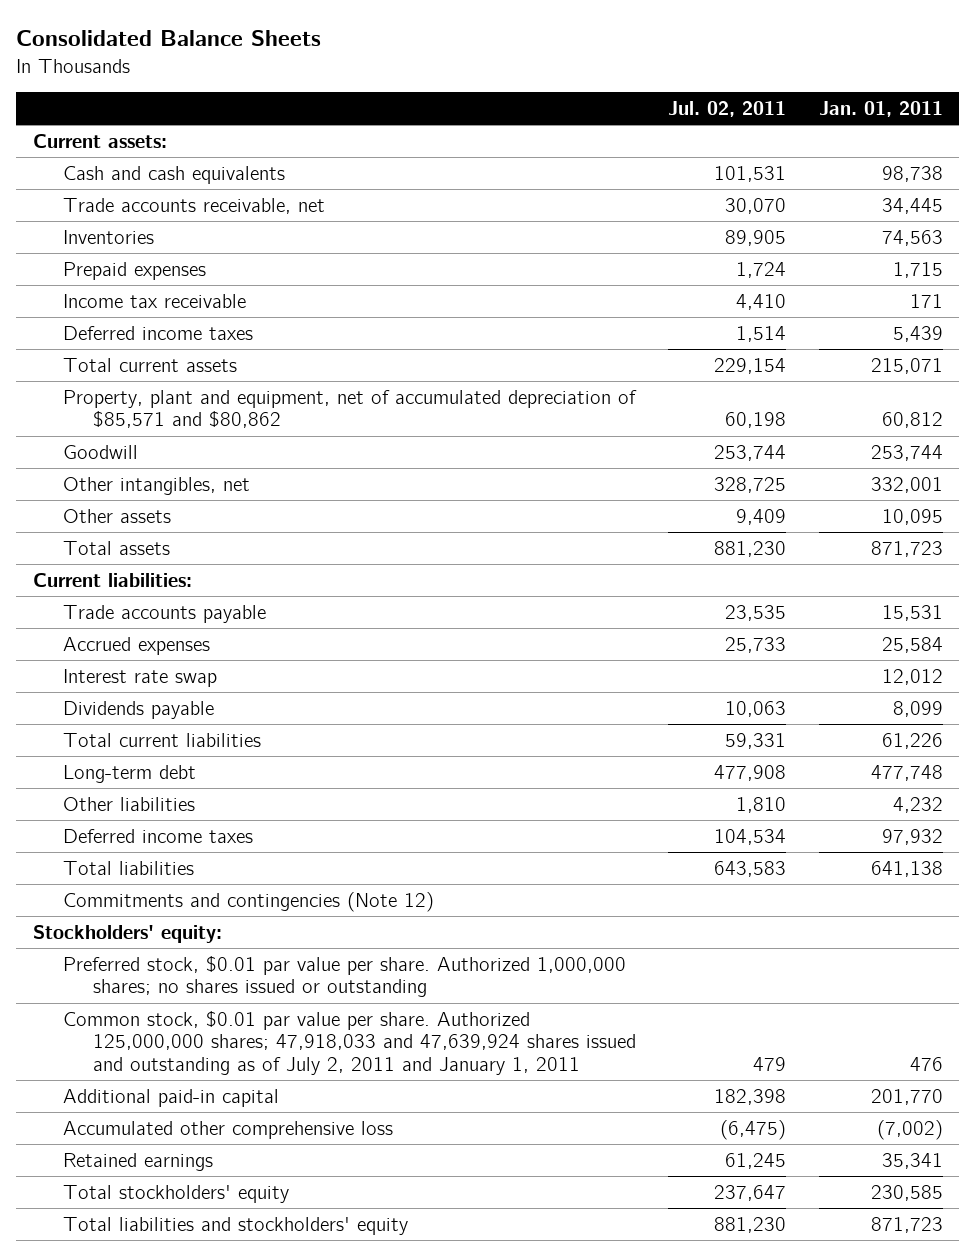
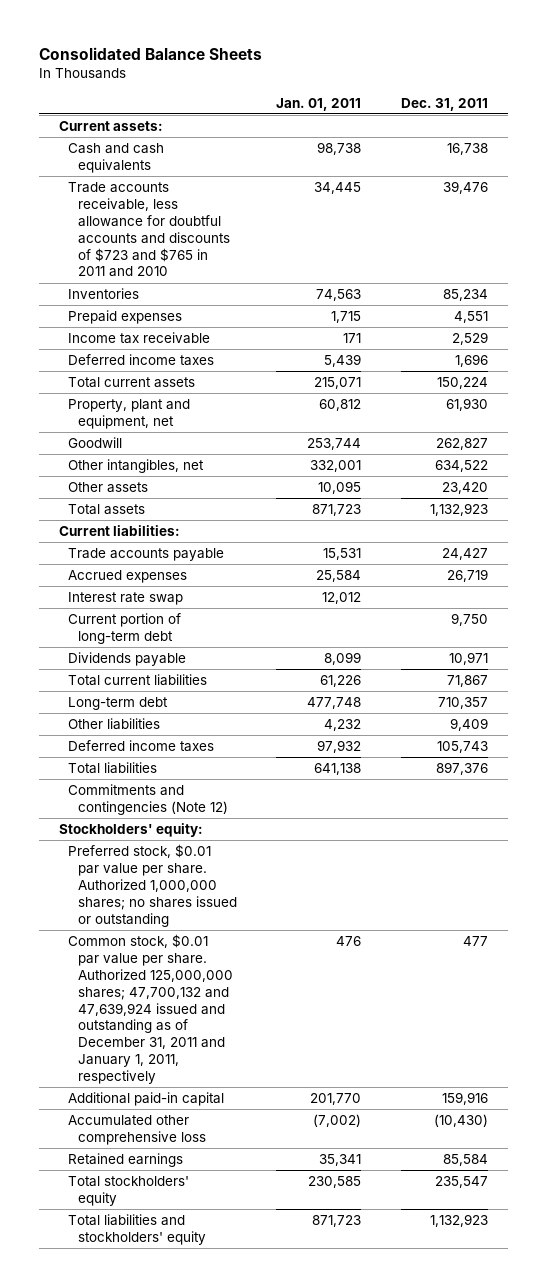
- | Jul. 02, 2011 | Jan. 01, 2011
+ | Jan. 01, 2011 | Dec. 31, 2011
- Trade accounts receivable, net | 30,070 | 34,445
+ Trade accounts receivable, less allowance for doubtful accounts and discounts of $723 and $765 in 2011 and 2010 | 34,445 | 39,476
- Property, plant and equipment, net of accumulated depreciation of $85,571 and $80,862 | 60,198 | 60,812
+ Property, plant and equipment, net | 60,812 | 61,930
+ Current portion of long-term debt | | 9,750
- Common stock, $0.01 par value per share. Authorized 125,000,000 shares; 47,918,033 and 47,639,924 shares issued and outstanding as of July 2, 2011 and January 1, 2011 | 479 | 476
+ Common stock, $0.01 par value per share. Authorized 125,000,000 shares; 47,700,132 and 47,639,924 issued and outstanding as of December 31, 2011 and January 1, 2011, respectively | 476 | 477

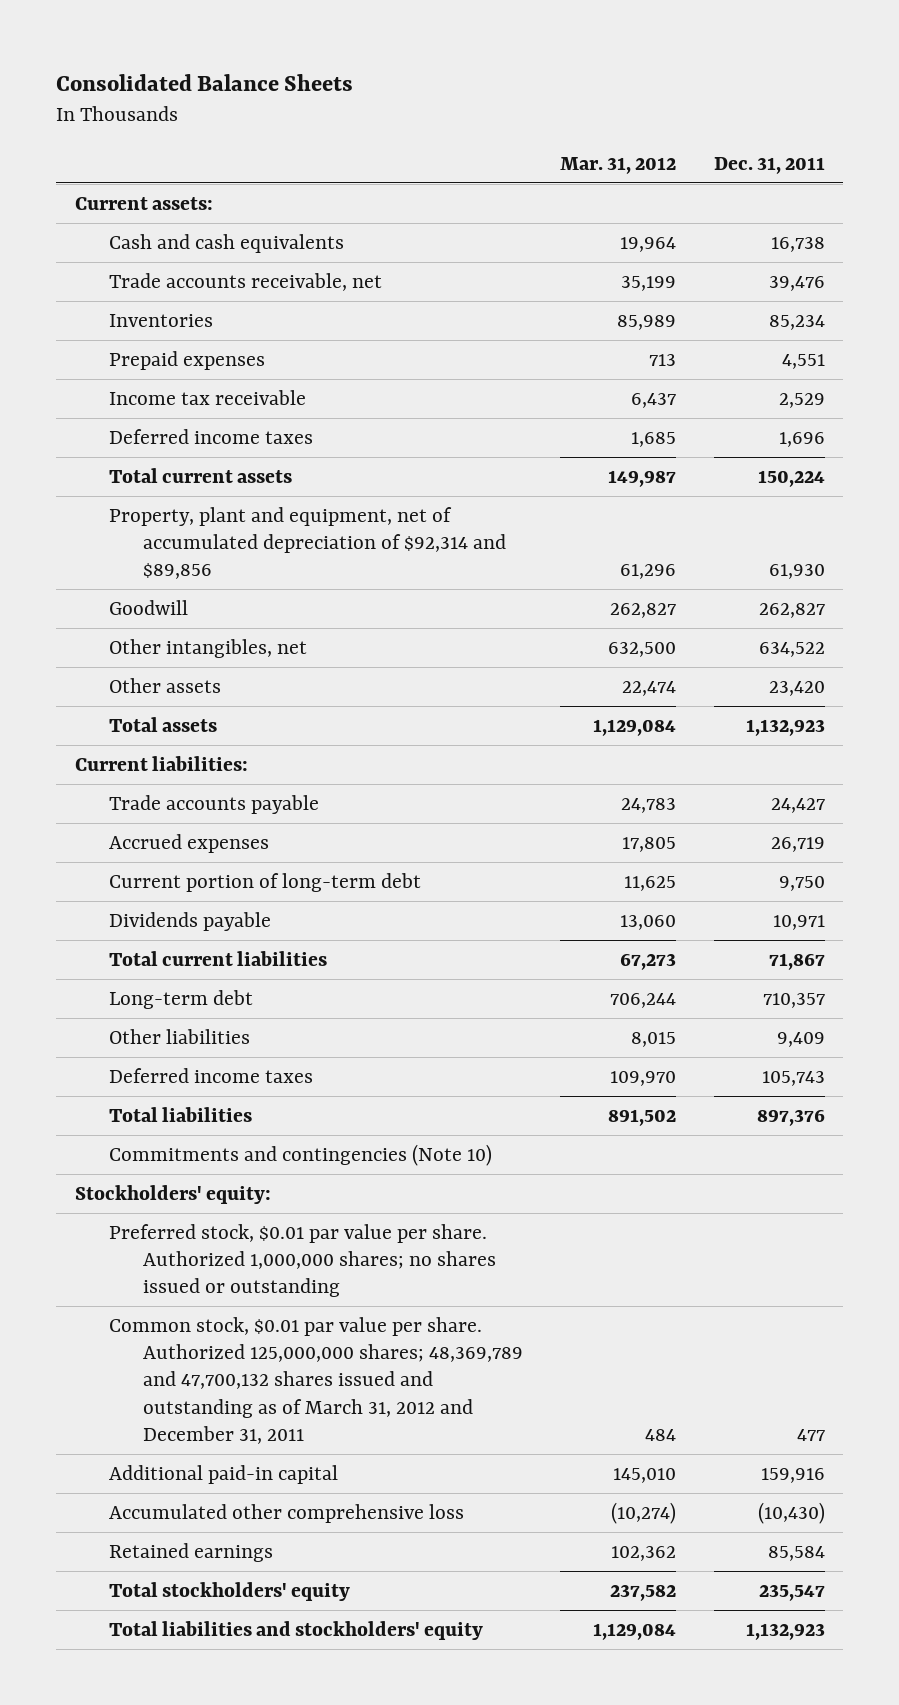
- | Jan. 01, 2011 | Dec. 31, 2011
+ | Mar. 31, 2012 | Dec. 31, 2011
- Trade accounts receivable, less allowance for doubtful accounts and discounts of $723 and $765 in 2011 and 2010 | 34,445 | 39,476
+ Trade accounts receivable, net | 35,199 | 39,476
- Property, plant and equipment, net | 60,812 | 61,930
+ Property, plant and equipment, net of accumulated depreciation of $92,314 and $89,856 | 61,296 | 61,930
- Interest rate swap | 12,012 |
- Commitments and contingencies (Note 12)
+ Commitments and contingencies (Note 10)
- Common stock, $0.01 par value per share. Authorized 125,000,000 shares; 47,700,132 and 47,639,924 issued and outstanding as of December 31, 2011 and January 1, 2011, respectively | 476 | 477
+ Common stock, $0.01 par value per share. Authorized 125,000,000 shares; 48,369,789 and 47,700,132 shares issued and outstanding as of March 31, 2012 and December 31, 2011 | 484 | 477

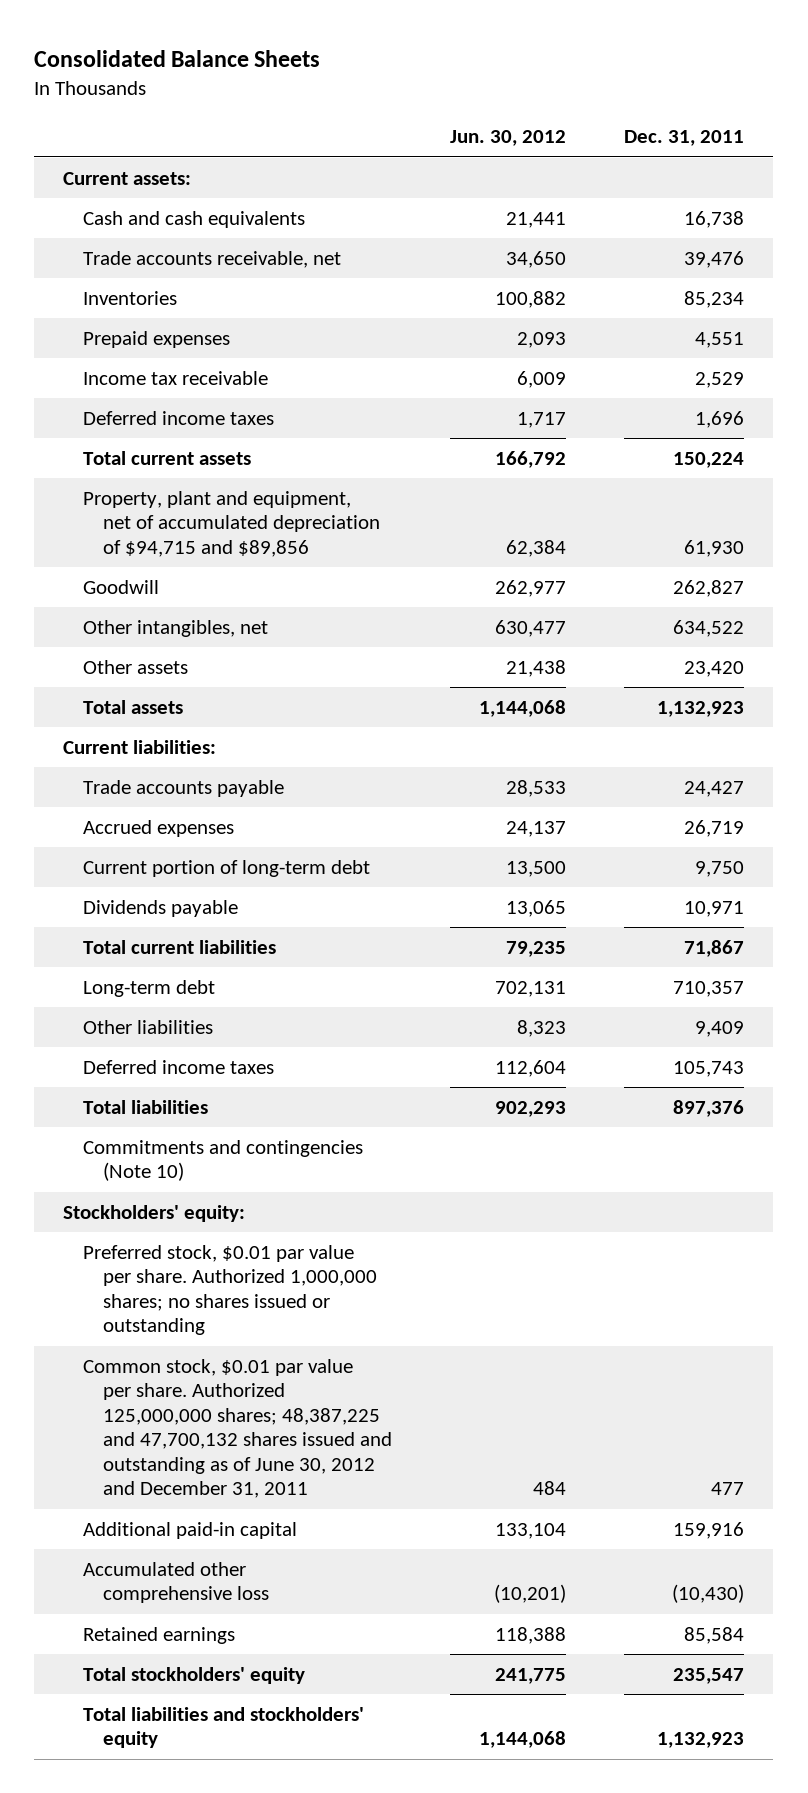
- | Mar. 31, 2012 | Dec. 31, 2011
+ | Jun. 30, 2012 | Dec. 31, 2011
- Property, plant and equipment, net of accumulated depreciation of $92,314 and $89,856 | 61,296 | 61,930
+ Property, plant and equipment, net of accumulated depreciation of $94,715 and $89,856 | 62,384 | 61,930
- Common stock, $0.01 par value per share. Authorized 125,000,000 shares; 48,369,789 and 47,700,132 shares issued and outstanding as of March 31, 2012 and December 31, 2011 | 484 | 477
+ Common stock, $0.01 par value per share. Authorized 125,000,000 shares; 48,387,225 and 47,700,132 shares issued and outstanding as of June 30, 2012 and December 31, 2011 | 484 | 477

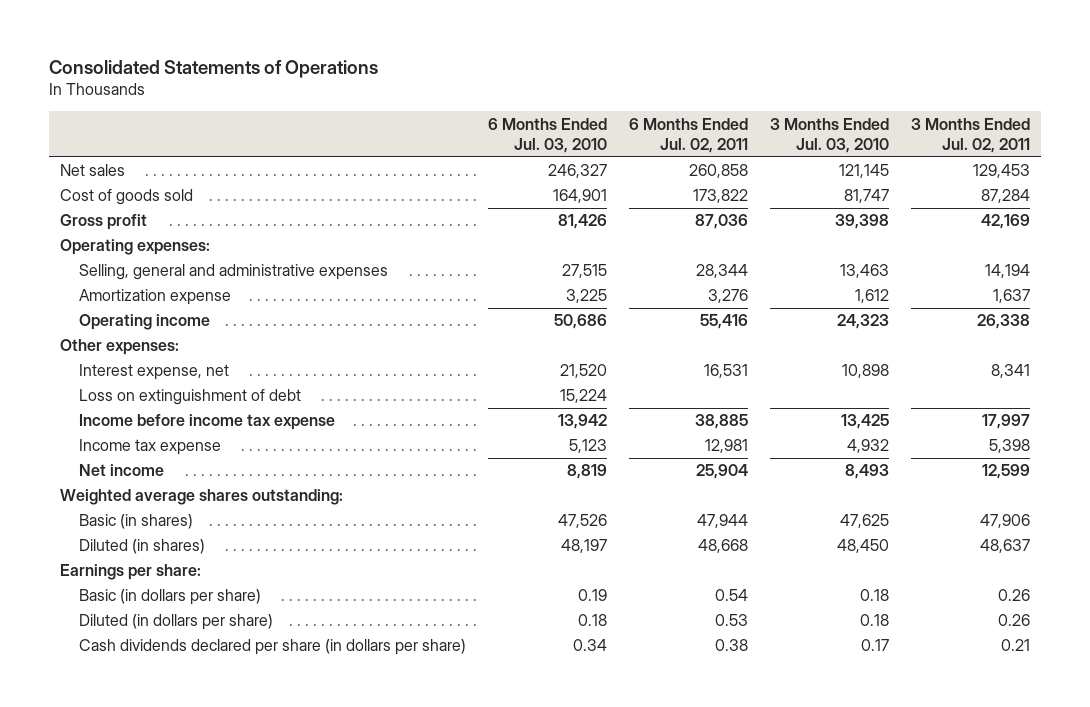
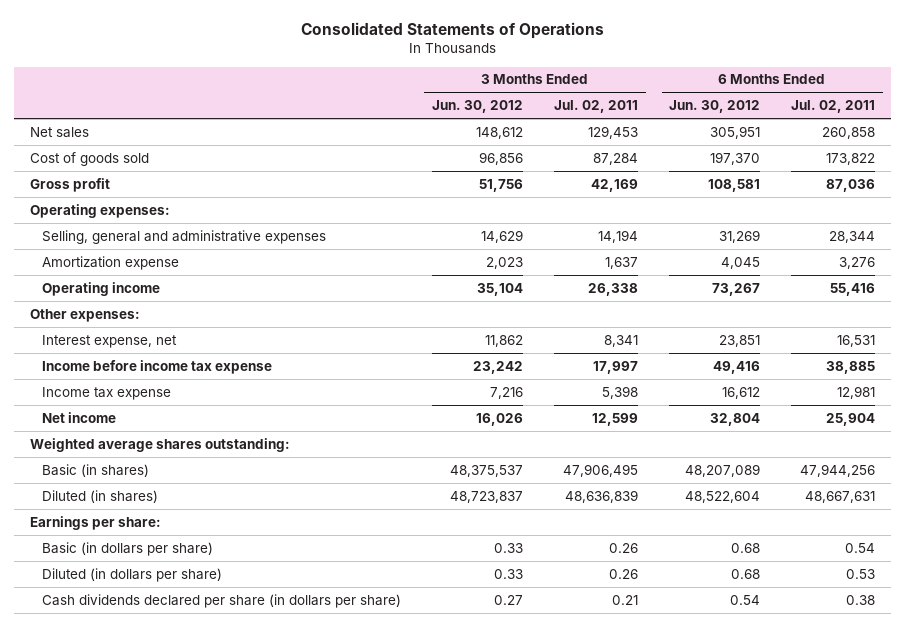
- | 6 Months Ended Jul. 03, 2010 | 6 Months Ended Jul. 02, 2011 | 3 Months Ended Jul. 03, 2010 | 3 Months Ended Jul. 02, 2011
+ | 3 Months Ended Jun. 30, 2012 | 3 Months Ended Jul. 02, 2011 | 6 Months Ended Jun. 30, 2012 | 6 Months Ended Jul. 02, 2011
- Loss on extinguishment of debt | 15,224 | | |
- Basic (in shares) | 47,526 | 47,944 | 47,625 | 47,906
- Diluted (in shares) | 48,197 | 48,668 | 48,450 | 48,637
+ Basic (in shares) | 48,375,537 | 47,906,495 | 48,207,089 | 47,944,256
+ Diluted (in shares) | 48,723,837 | 48,636,839 | 48,522,604 | 48,667,631

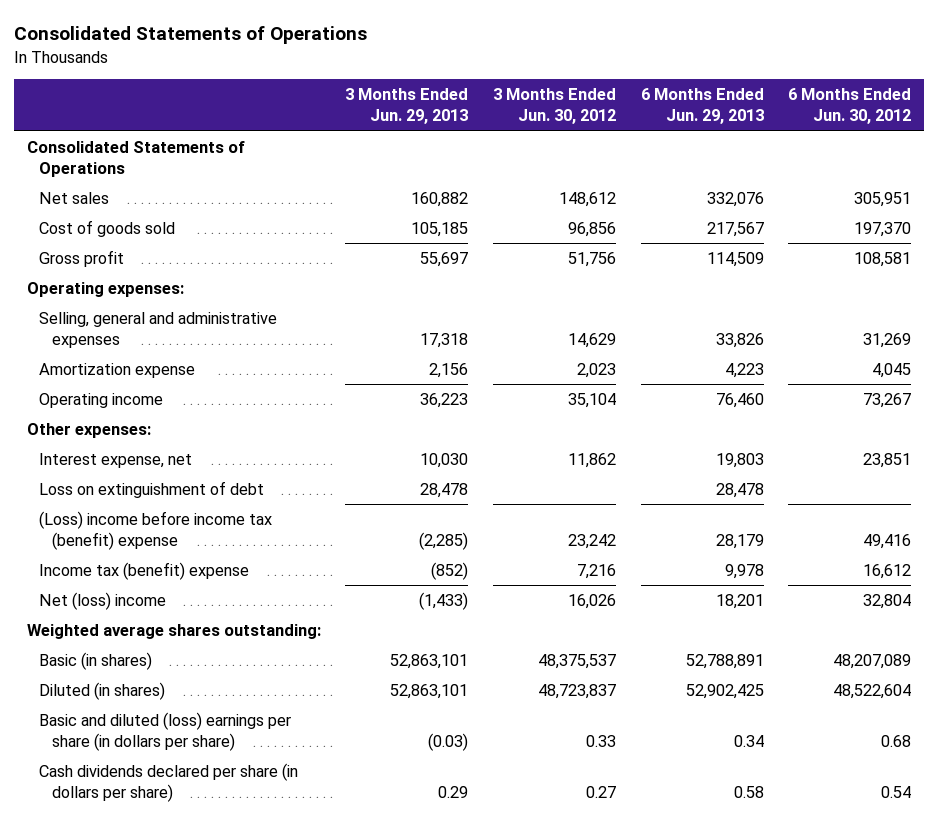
- | 3 Months Ended Jun. 30, 2012 | 3 Months Ended Jul. 02, 2011 | 6 Months Ended Jun. 30, 2012 | 6 Months Ended Jul. 02, 2011
+ | 3 Months Ended Jun. 29, 2013 | 3 Months Ended Jun. 30, 2012 | 6 Months Ended Jun. 29, 2013 | 6 Months Ended Jun. 30, 2012
+ Consolidated Statements of Operations
- Income before income tax expense | 23,242 | 17,997 | 49,416 | 38,885
- Income tax expense | 7,216 | 5,398 | 16,612 | 12,981
- Net income | 16,026 | 12,599 | 32,804 | 25,904
+ Loss on extinguishment of debt | 28,478 | | 28,478 |
+ (Loss) income before income tax (benefit) expense | (2,285) | 23,242 | 28,179 | 49,416
+ Income tax (benefit) expense | (852) | 7,216 | 9,978 | 16,612
+ Net (loss) income | (1,433) | 16,026 | 18,201 | 32,804
- Earnings per share:
- Basic (in dollars per share) | 0.33 | 0.26 | 0.68 | 0.54
- Diluted (in dollars per share) | 0.33 | 0.26 | 0.68 | 0.53
+ Basic and diluted (loss) earnings per share (in dollars per share) | (0.03) | 0.33 | 0.34 | 0.68

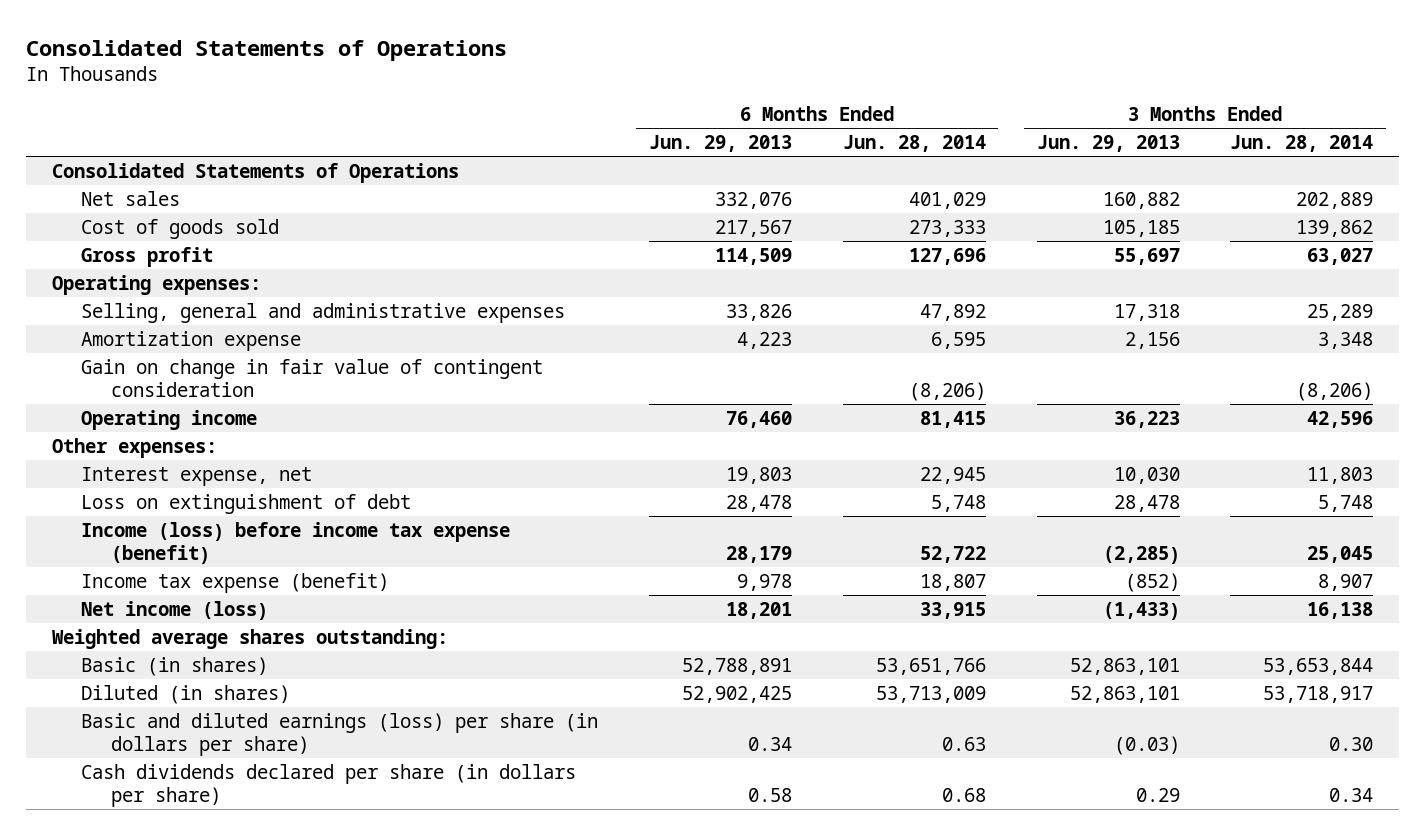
- | 3 Months Ended Jun. 29, 2013 | 3 Months Ended Jun. 30, 2012 | 6 Months Ended Jun. 29, 2013 | 6 Months Ended Jun. 30, 2012
+ | 6 Months Ended Jun. 29, 2013 | 6 Months Ended Jun. 28, 2014 | 3 Months Ended Jun. 29, 2013 | 3 Months Ended Jun. 28, 2014
+ Gain on change in fair value of contingent consideration | | (8,206) | | (8,206)
- (Loss) income before income tax (benefit) expense | (2,285) | 23,242 | 28,179 | 49,416
- Income tax (benefit) expense | (852) | 7,216 | 9,978 | 16,612
- Net (loss) income | (1,433) | 16,026 | 18,201 | 32,804
+ Income (loss) before income tax expense (benefit) | 28,179 | 52,722 | (2,285) | 25,045
+ Income tax expense (benefit) | 9,978 | 18,807 | (852) | 8,907
+ Net income (loss) | 18,201 | 33,915 | (1,433) | 16,138
- Basic and diluted (loss) earnings per share (in dollars per share) | (0.03) | 0.33 | 0.34 | 0.68
+ Basic and diluted earnings (loss) per share (in dollars per share) | 0.34 | 0.63 | (0.03) | 0.30

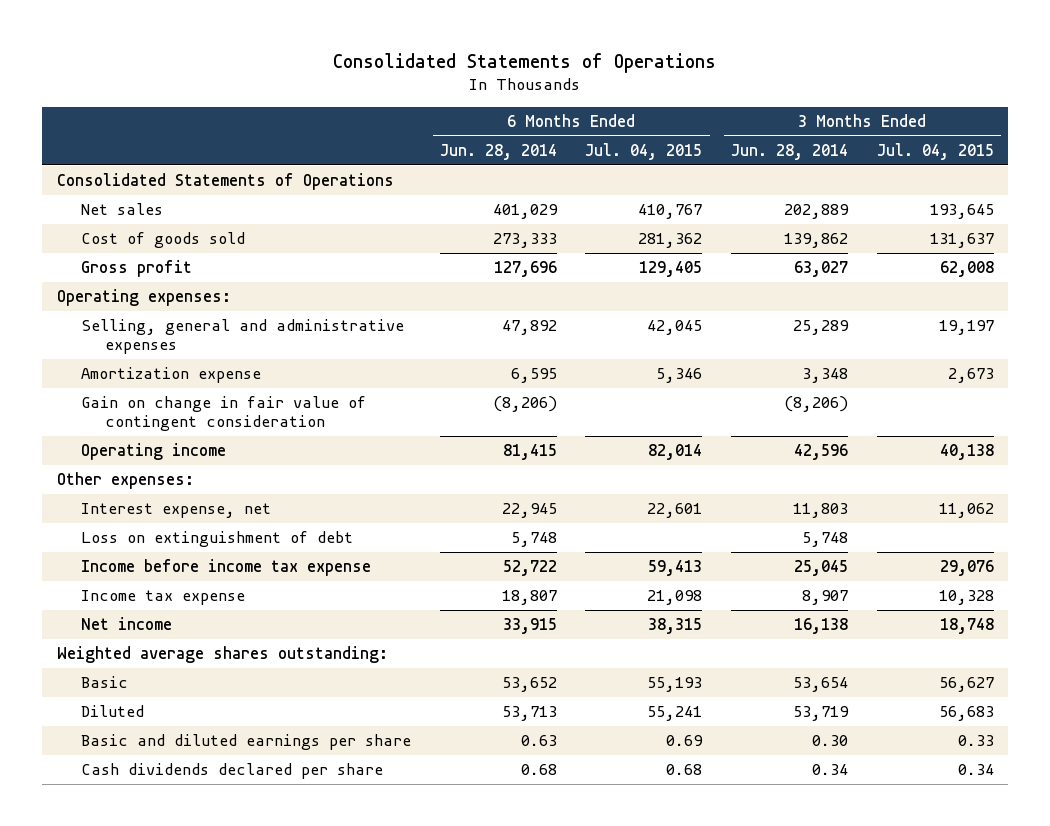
- | 6 Months Ended Jun. 29, 2013 | 6 Months Ended Jun. 28, 2014 | 3 Months Ended Jun. 29, 2013 | 3 Months Ended Jun. 28, 2014
+ | 6 Months Ended Jun. 28, 2014 | 6 Months Ended Jul. 04, 2015 | 3 Months Ended Jun. 28, 2014 | 3 Months Ended Jul. 04, 2015
- Income (loss) before income tax expense (benefit) | 28,179 | 52,722 | (2,285) | 25,045
- Income tax expense (benefit) | 9,978 | 18,807 | (852) | 8,907
- Net income (loss) | 18,201 | 33,915 | (1,433) | 16,138
+ Income before income tax expense | 52,722 | 59,413 | 25,045 | 29,076
+ Income tax expense | 18,807 | 21,098 | 8,907 | 10,328
+ Net income | 33,915 | 38,315 | 16,138 | 18,748
- Basic (in shares) | 52,788,891 | 53,651,766 | 52,863,101 | 53,653,844
- Diluted (in shares) | 52,902,425 | 53,713,009 | 52,863,101 | 53,718,917
- Basic and diluted earnings (loss) per share (in dollars per share) | 0.34 | 0.63 | (0.03) | 0.30
- Cash dividends declared per share (in dollars per share) | 0.58 | 0.68 | 0.29 | 0.34
+ Basic | 53,652 | 55,193 | 53,654 | 56,627
+ Diluted | 53,713 | 55,241 | 53,719 | 56,683
+ Basic and diluted earnings per share | 0.63 | 0.69 | 0.30 | 0.33
+ Cash dividends declared per share | 0.68 | 0.68 | 0.34 | 0.34

